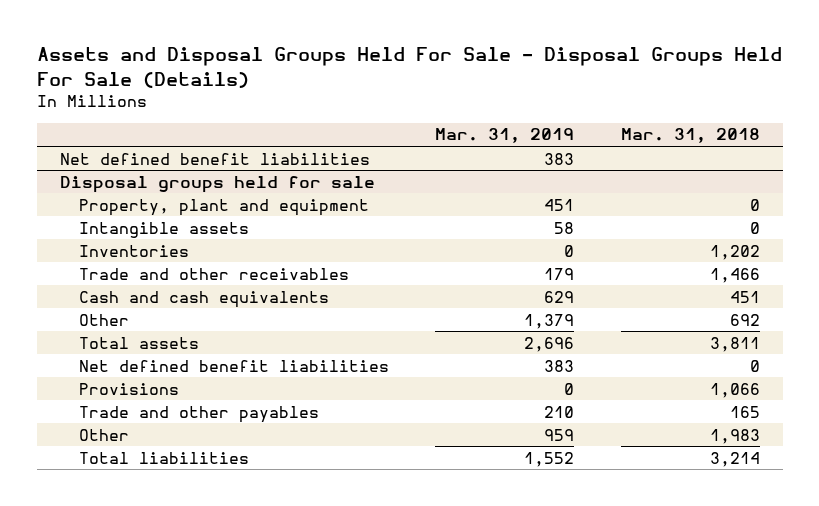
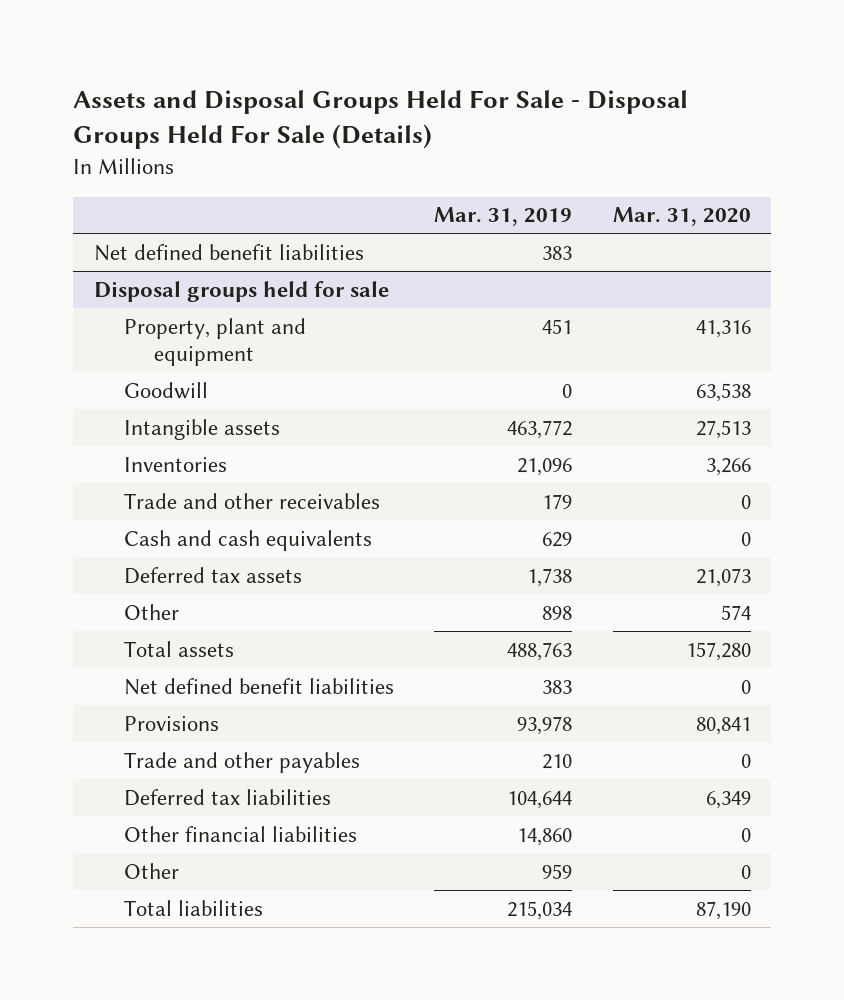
- | Mar. 31, 2019 | Mar. 31, 2018
+ | Mar. 31, 2019 | Mar. 31, 2020
@ Disposal groups held for sale
- Intangible assets | 58 | 0
- Inventories | 0 | 1,202
+ Goodwill | 0 | 63,538
+ Intangible assets | 463,772 | 27,513
+ Inventories | 21,096 | 3,266
- Other | 1,379 | 692
- Total assets | 2,696 | 3,811
+ Deferred tax assets | 1,738 | 21,073
+ Other | 898 | 574
+ Total assets | 488,763 | 157,280
- Provisions | 0 | 1,066
+ Provisions | 93,978 | 80,841
+ Deferred tax liabilities | 104,644 | 6,349
+ Other financial liabilities | 14,860 | 0
- Total liabilities | 1,552 | 3,214
+ Total liabilities | 215,034 | 87,190

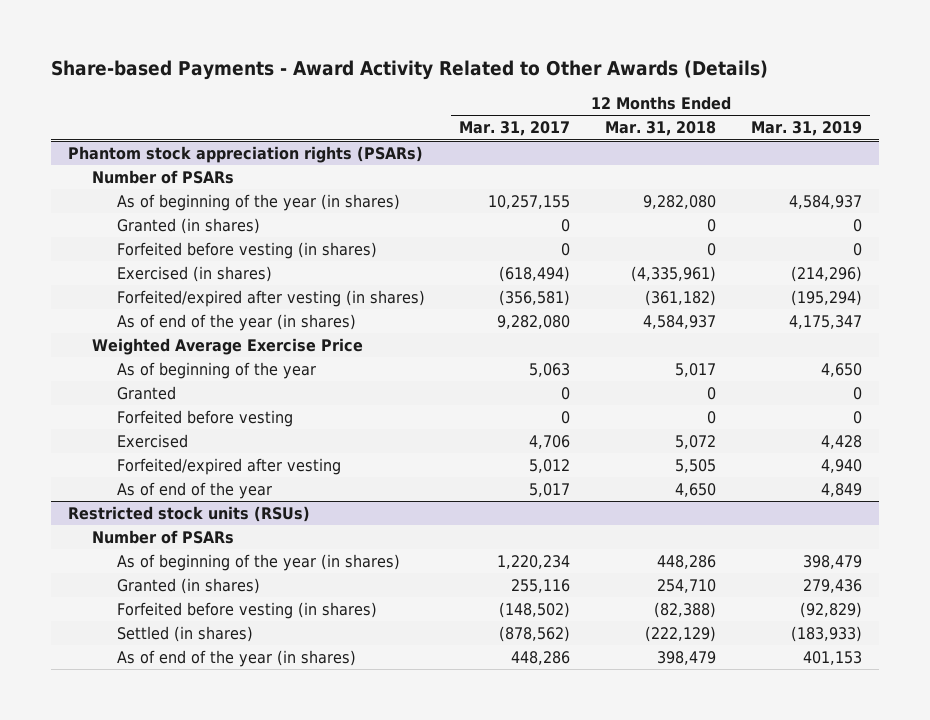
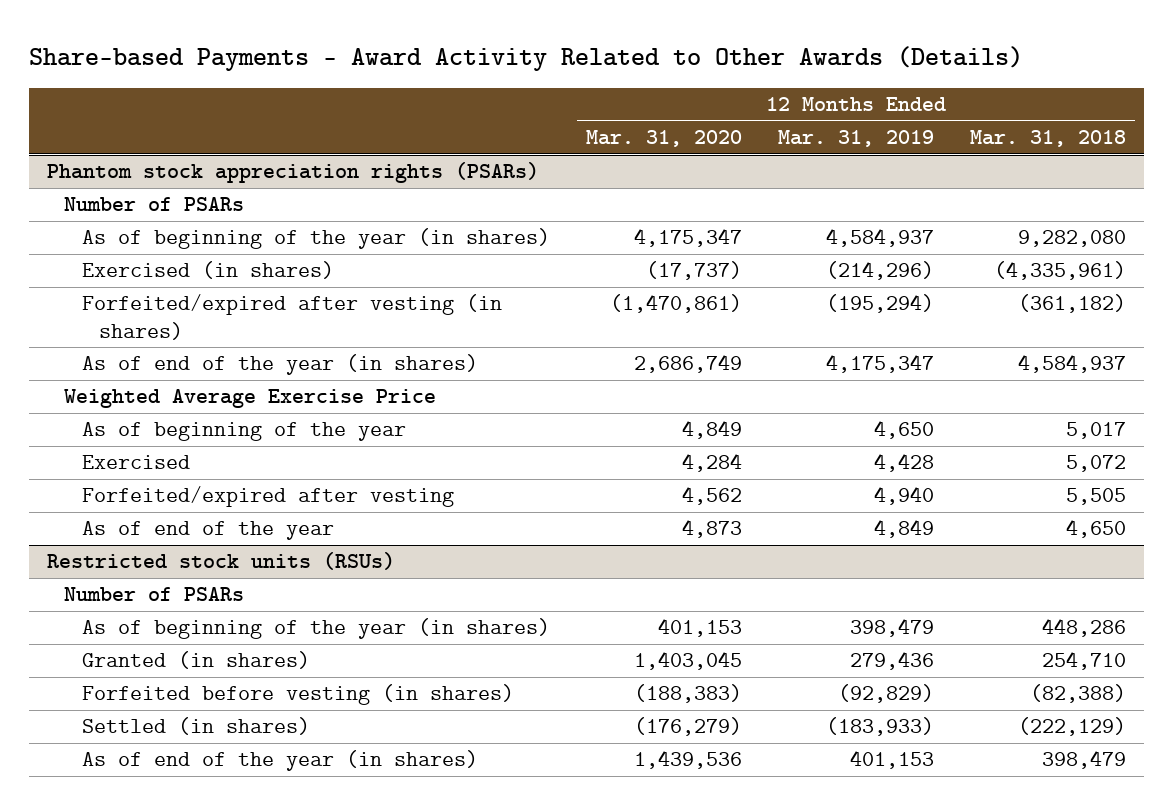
- | 12 Months Ended Mar. 31, 2017 | 12 Months Ended Mar. 31, 2018 | 12 Months Ended Mar. 31, 2019
+ | 12 Months Ended Mar. 31, 2020 | 12 Months Ended Mar. 31, 2019 | 12 Months Ended Mar. 31, 2018
@ Phantom stock appreciation rights (PSARs)
- Granted (in shares) | 0 | 0 | 0
- Forfeited before vesting (in shares) | 0 | 0 | 0
- Granted | 0 | 0 | 0
- Forfeited before vesting | 0 | 0 | 0

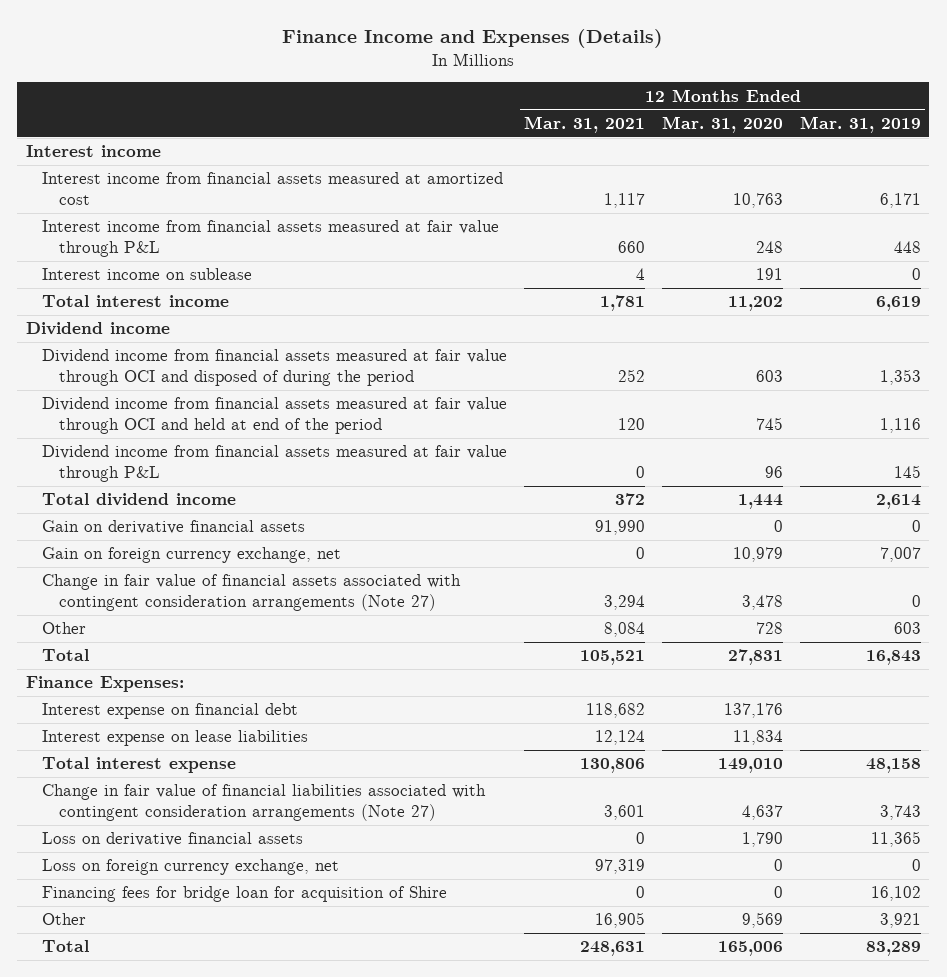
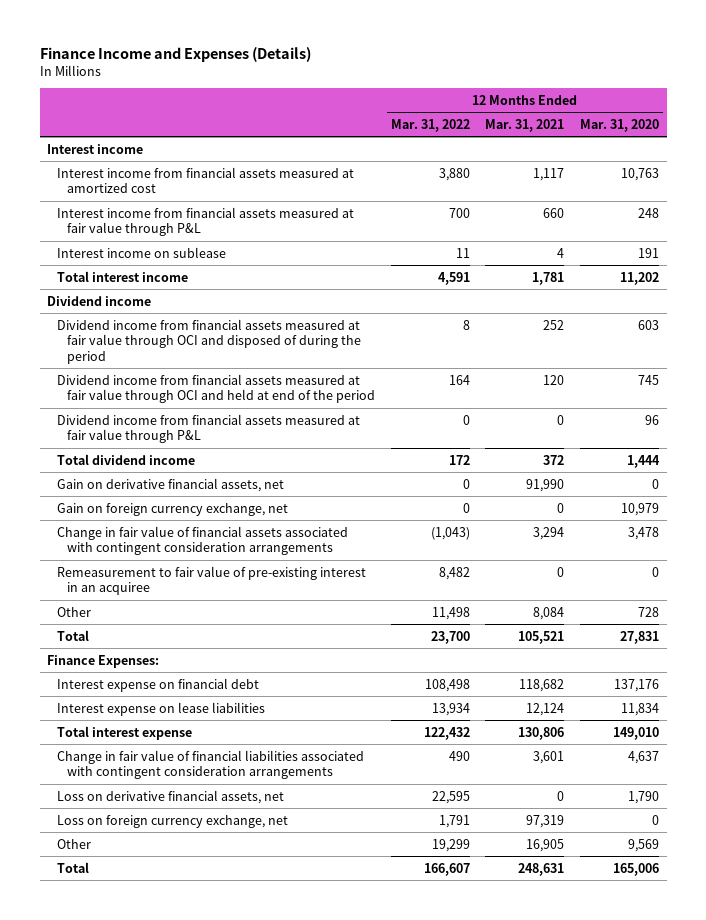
- | 12 Months Ended Mar. 31, 2021 | 12 Months Ended Mar. 31, 2020 | 12 Months Ended Mar. 31, 2019
+ | 12 Months Ended Mar. 31, 2022 | 12 Months Ended Mar. 31, 2021 | 12 Months Ended Mar. 31, 2020
- Gain on derivative financial assets | 91,990 | 0 | 0
+ Gain on derivative financial assets, net | 0 | 91,990 | 0
- Change in fair value of financial assets associated with contingent consideration arrangements (Note 27) | 3,294 | 3,478 | 0
+ Change in fair value of financial assets associated with contingent consideration arrangements | (1,043) | 3,294 | 3,478
+ Remeasurement to fair value of pre-existing interest in an acquiree | 8,482 | 0 | 0
- Change in fair value of financial liabilities associated with contingent consideration arrangements (Note 27) | 3,601 | 4,637 | 3,743
- Loss on derivative financial assets | 0 | 1,790 | 11,365
+ Change in fair value of financial liabilities associated with contingent consideration arrangements | 490 | 3,601 | 4,637
+ Loss on derivative financial assets, net | 22,595 | 0 | 1,790
- Financing fees for bridge loan for acquisition of Shire | 0 | 0 | 16,102

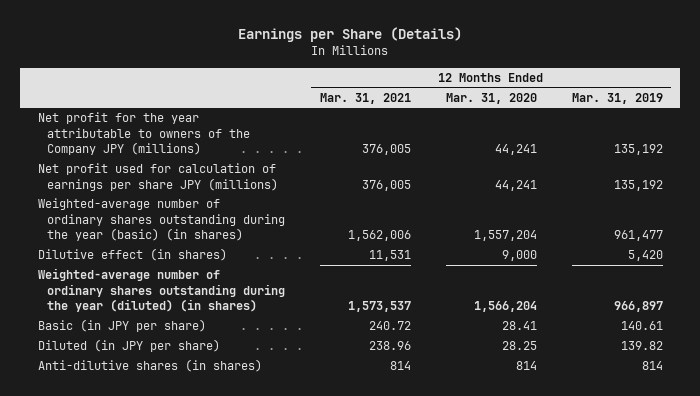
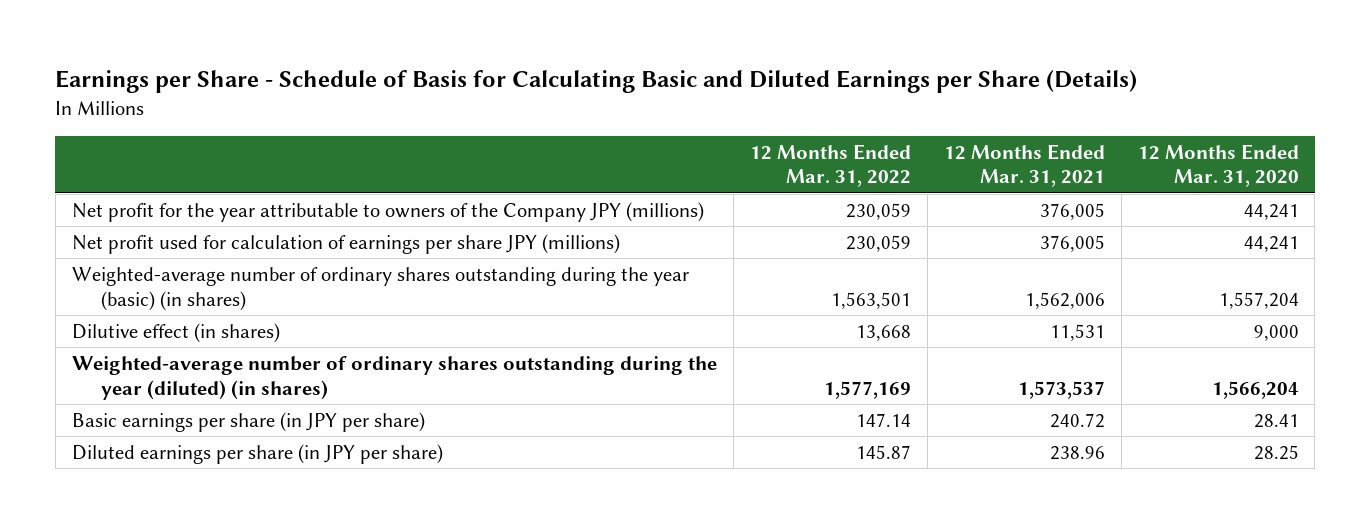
- Earnings per Share (Details)
+ Earnings per Share - Schedule of Basis for Calculating Basic and Diluted Earnings per Share (Details)
- | 12 Months Ended Mar. 31, 2021 | 12 Months Ended Mar. 31, 2020 | 12 Months Ended Mar. 31, 2019
+ | 12 Months Ended Mar. 31, 2022 | 12 Months Ended Mar. 31, 2021 | 12 Months Ended Mar. 31, 2020
- Basic (in JPY per share) | 240.72 | 28.41 | 140.61
- Diluted (in JPY per share) | 238.96 | 28.25 | 139.82
- Anti-dilutive shares (in shares) | 814 | 814 | 814
+ Basic earnings per share (in JPY per share) | 147.14 | 240.72 | 28.41
+ Diluted earnings per share (in JPY per share) | 145.87 | 238.96 | 28.25

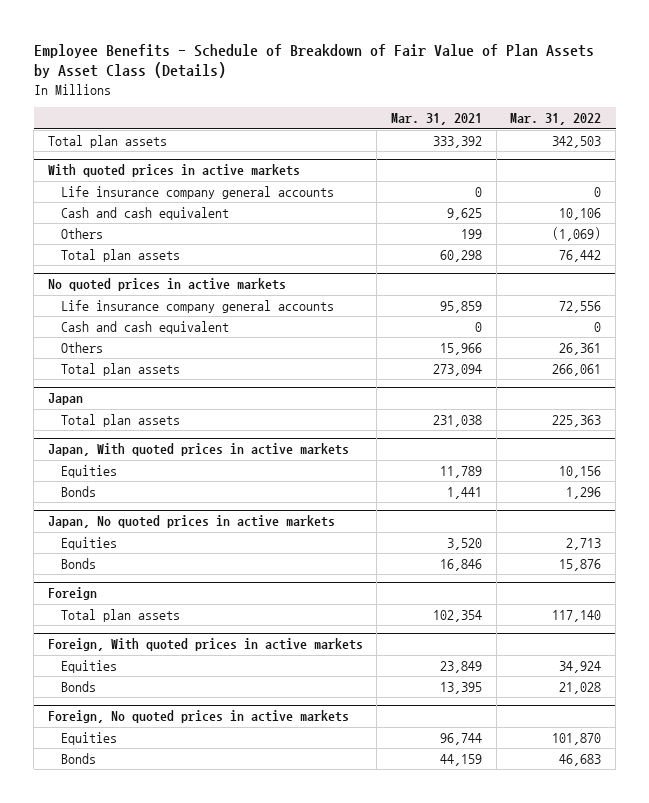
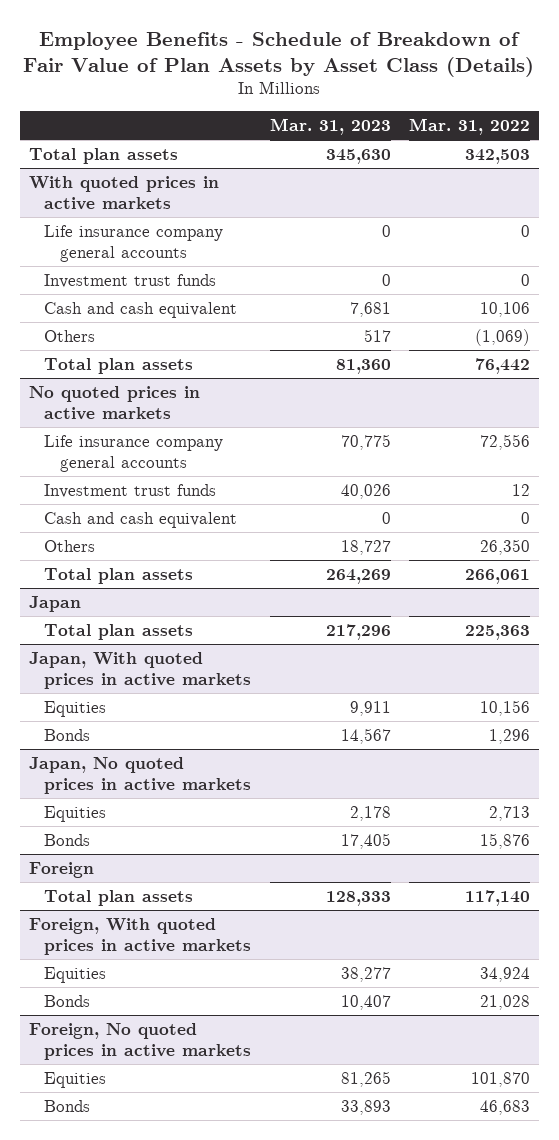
- | Mar. 31, 2021 | Mar. 31, 2022
+ | Mar. 31, 2023 | Mar. 31, 2022
@ With quoted prices in active markets
+ Investment trust funds | 0 | 0
@ No quoted prices in active markets
+ Investment trust funds | 40,026 | 12
- Others | 15,966 | 26,361
+ Others | 18,727 | 26,350

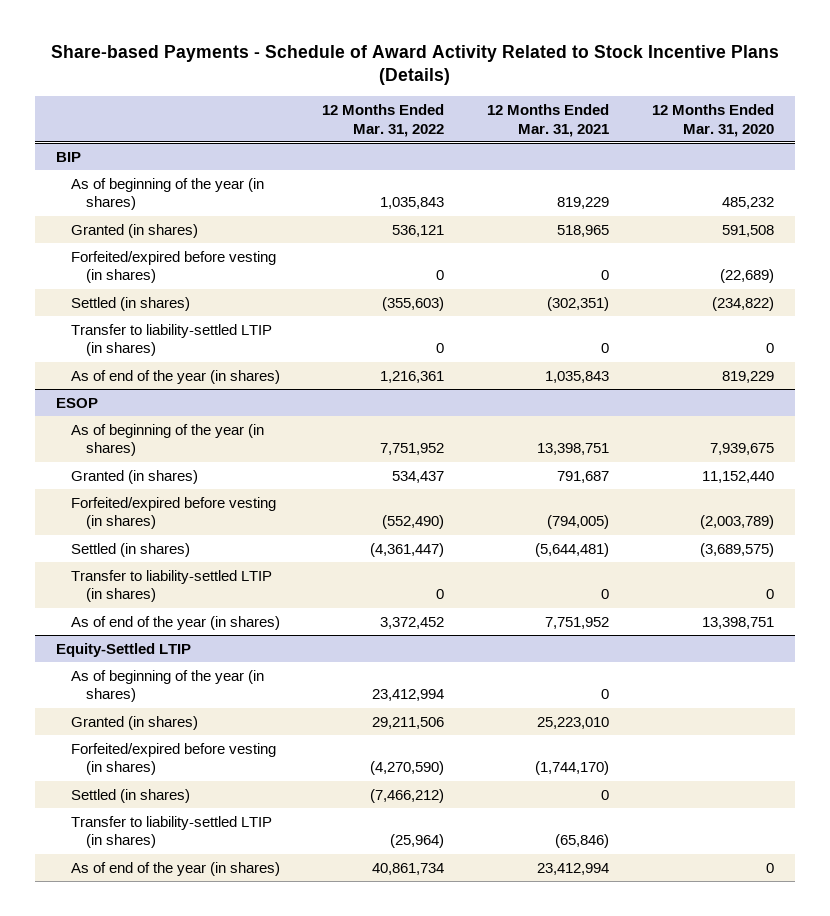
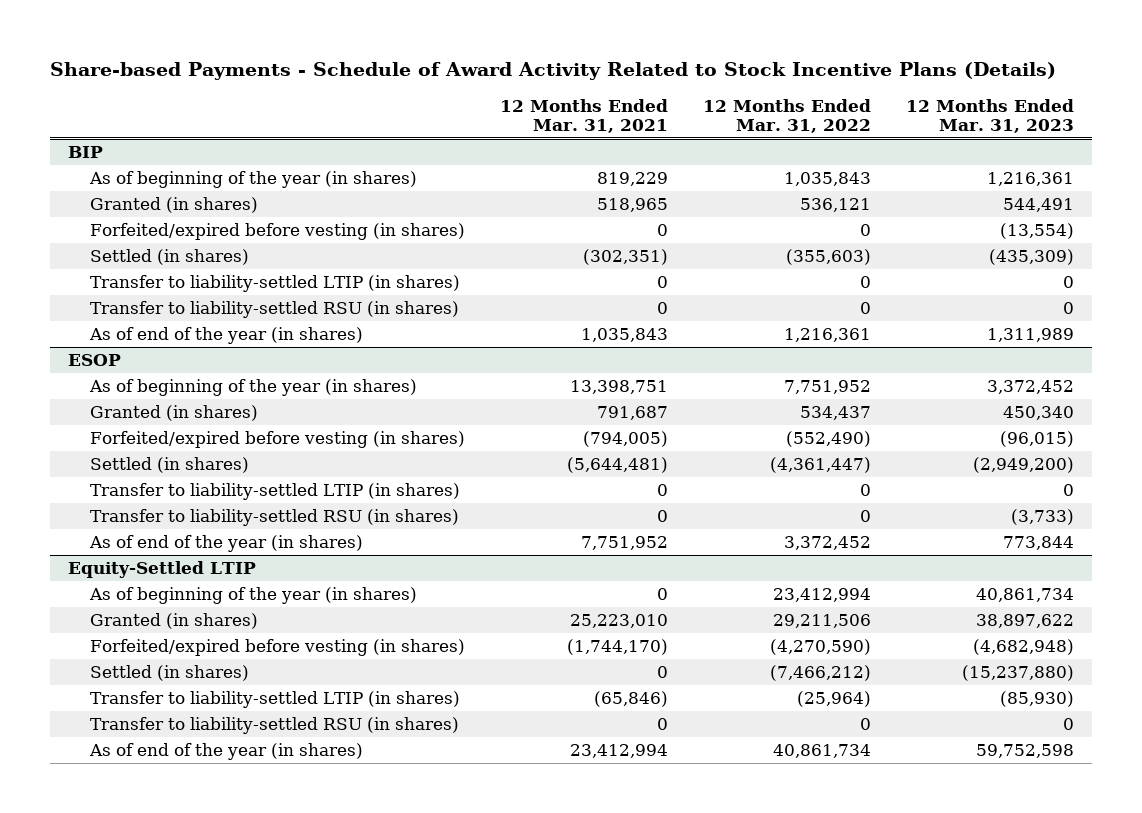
- | 12 Months Ended Mar. 31, 2022 | 12 Months Ended Mar. 31, 2021 | 12 Months Ended Mar. 31, 2020
+ | 12 Months Ended Mar. 31, 2021 | 12 Months Ended Mar. 31, 2022 | 12 Months Ended Mar. 31, 2023
@ BIP
+ Transfer to liability-settled RSU (in shares) | 0 | 0 | 0
@ ESOP
+ Transfer to liability-settled RSU (in shares) | 0 | 0 | (3,733)
@ Equity-Settled LTIP
+ Transfer to liability-settled RSU (in shares) | 0 | 0 | 0

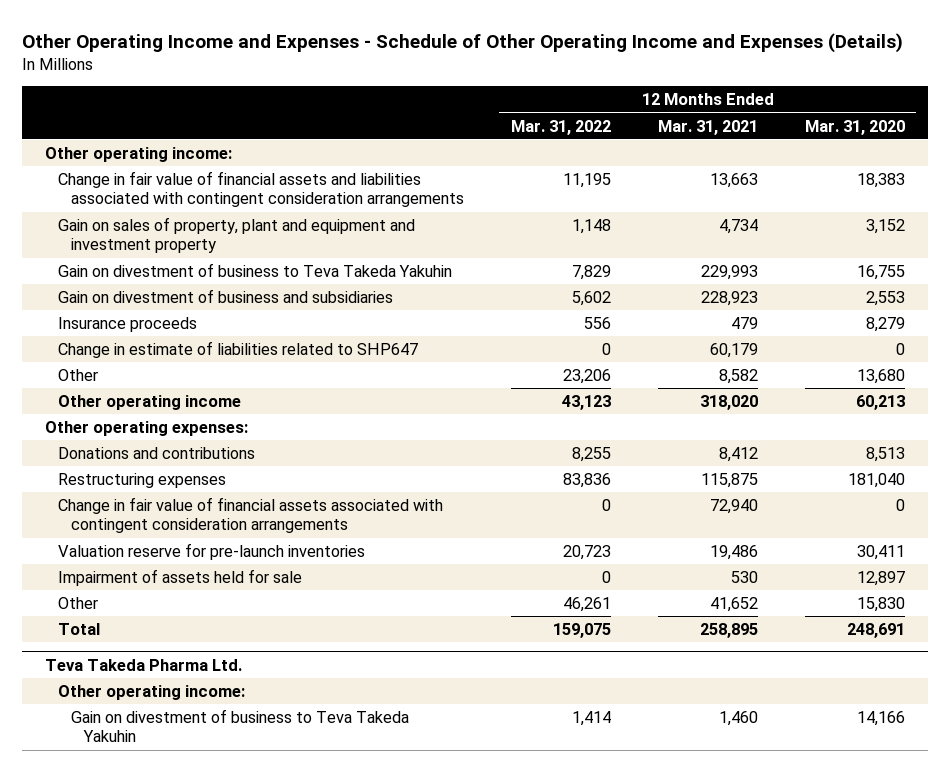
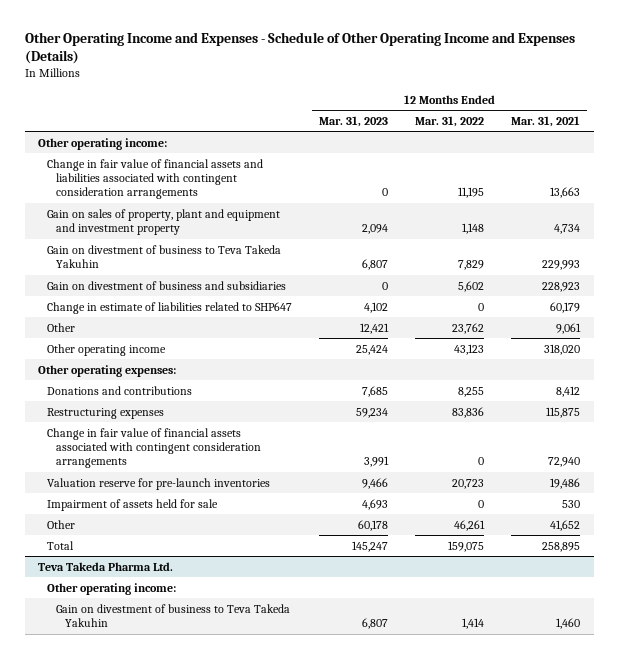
- | 12 Months Ended Mar. 31, 2022 | 12 Months Ended Mar. 31, 2021 | 12 Months Ended Mar. 31, 2020
+ | 12 Months Ended Mar. 31, 2023 | 12 Months Ended Mar. 31, 2022 | 12 Months Ended Mar. 31, 2021
- Insurance proceeds | 556 | 479 | 8,279
- Other | 23,206 | 8,582 | 13,680
+ Other | 12,421 | 23,762 | 9,061

